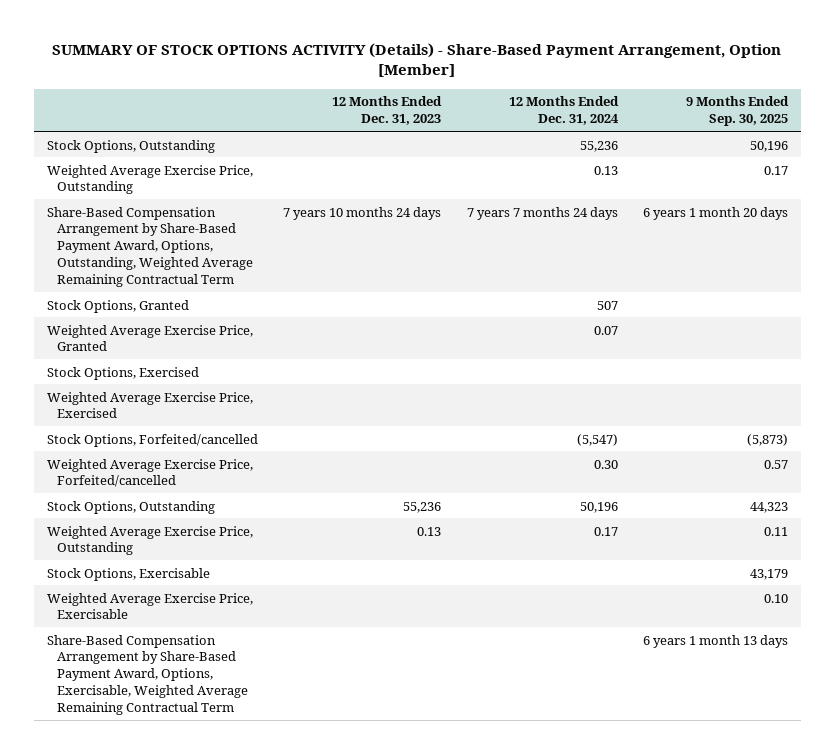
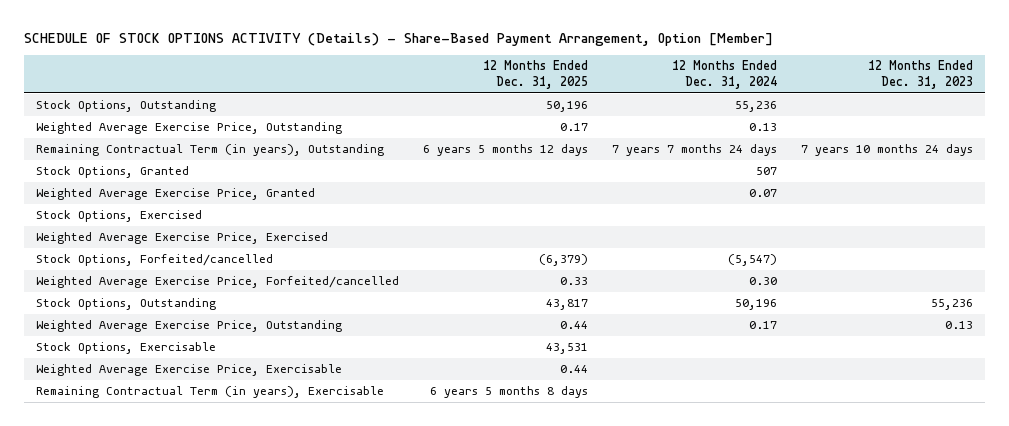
- SUMMARY OF STOCK OPTIONS ACTIVITY (Details) - Share-Based Payment Arrangement, Option [Member]
+ SCHEDULE OF STOCK OPTIONS ACTIVITY (Details) - Share-Based Payment Arrangement, Option [Member]
- | 12 Months Ended Dec. 31, 2023 | 12 Months Ended Dec. 31, 2024 | 9 Months Ended Sep. 30, 2025
+ | 12 Months Ended Dec. 31, 2025 | 12 Months Ended Dec. 31, 2024 | 12 Months Ended Dec. 31, 2023
- Share-Based Compensation Arrangement by Share-Based Payment Award, Options, Outstanding, Weighted Average Remaining Contractual Term | 7 years 10 months 24 days | 7 years 7 months 24 days | 6 years 1 month 20 days
+ Remaining Contractual Term (in years), Outstanding | 6 years 5 months 12 days | 7 years 7 months 24 days | 7 years 10 months 24 days
- Share-Based Compensation Arrangement by Share-Based Payment Award, Options, Exercisable, Weighted Average Remaining Contractual Term | | | 6 years 1 month 13 days
+ Remaining Contractual Term (in years), Exercisable | 6 years 5 months 8 days | |

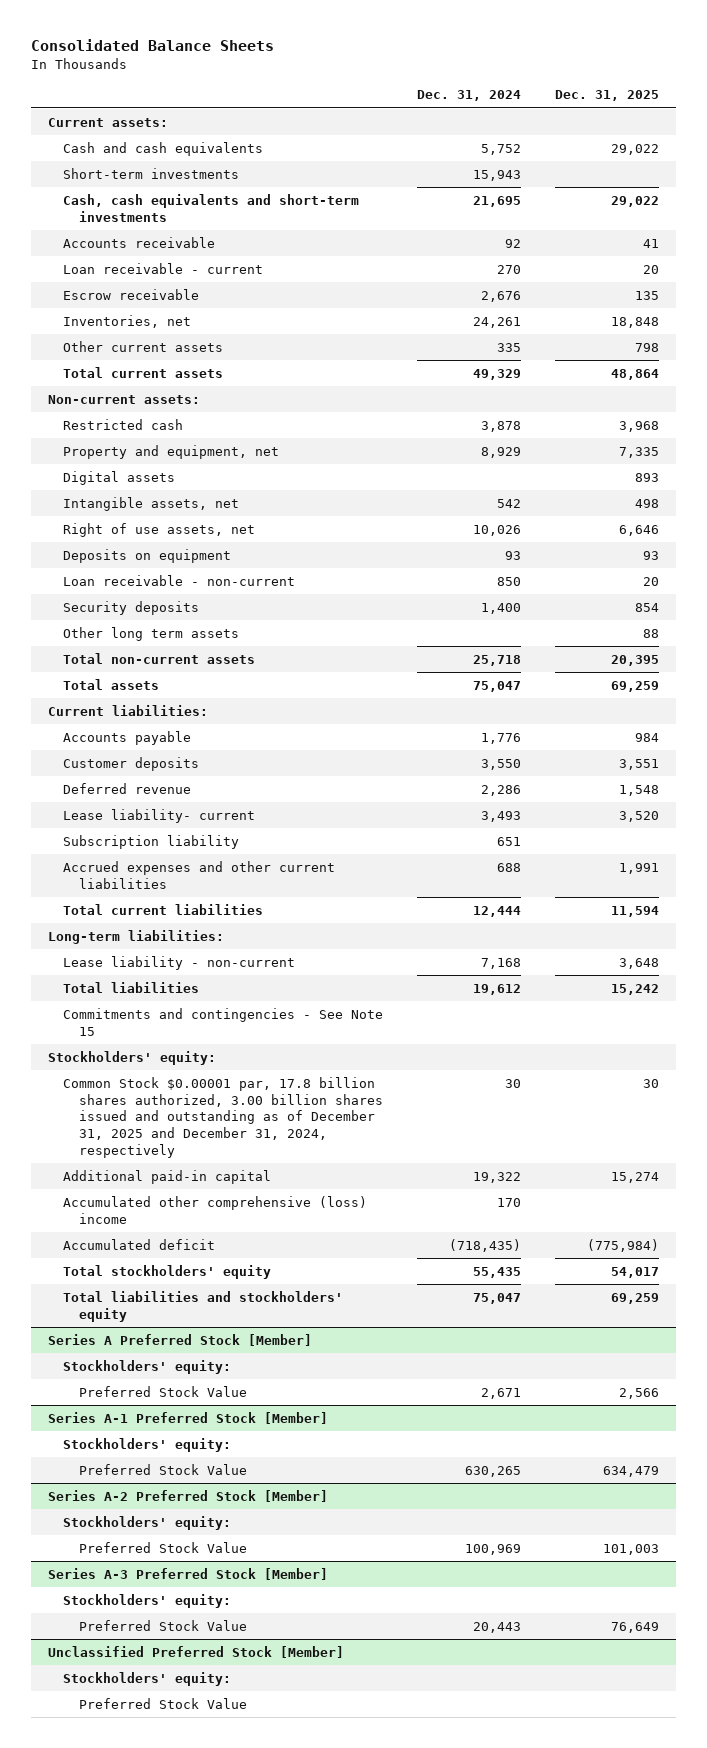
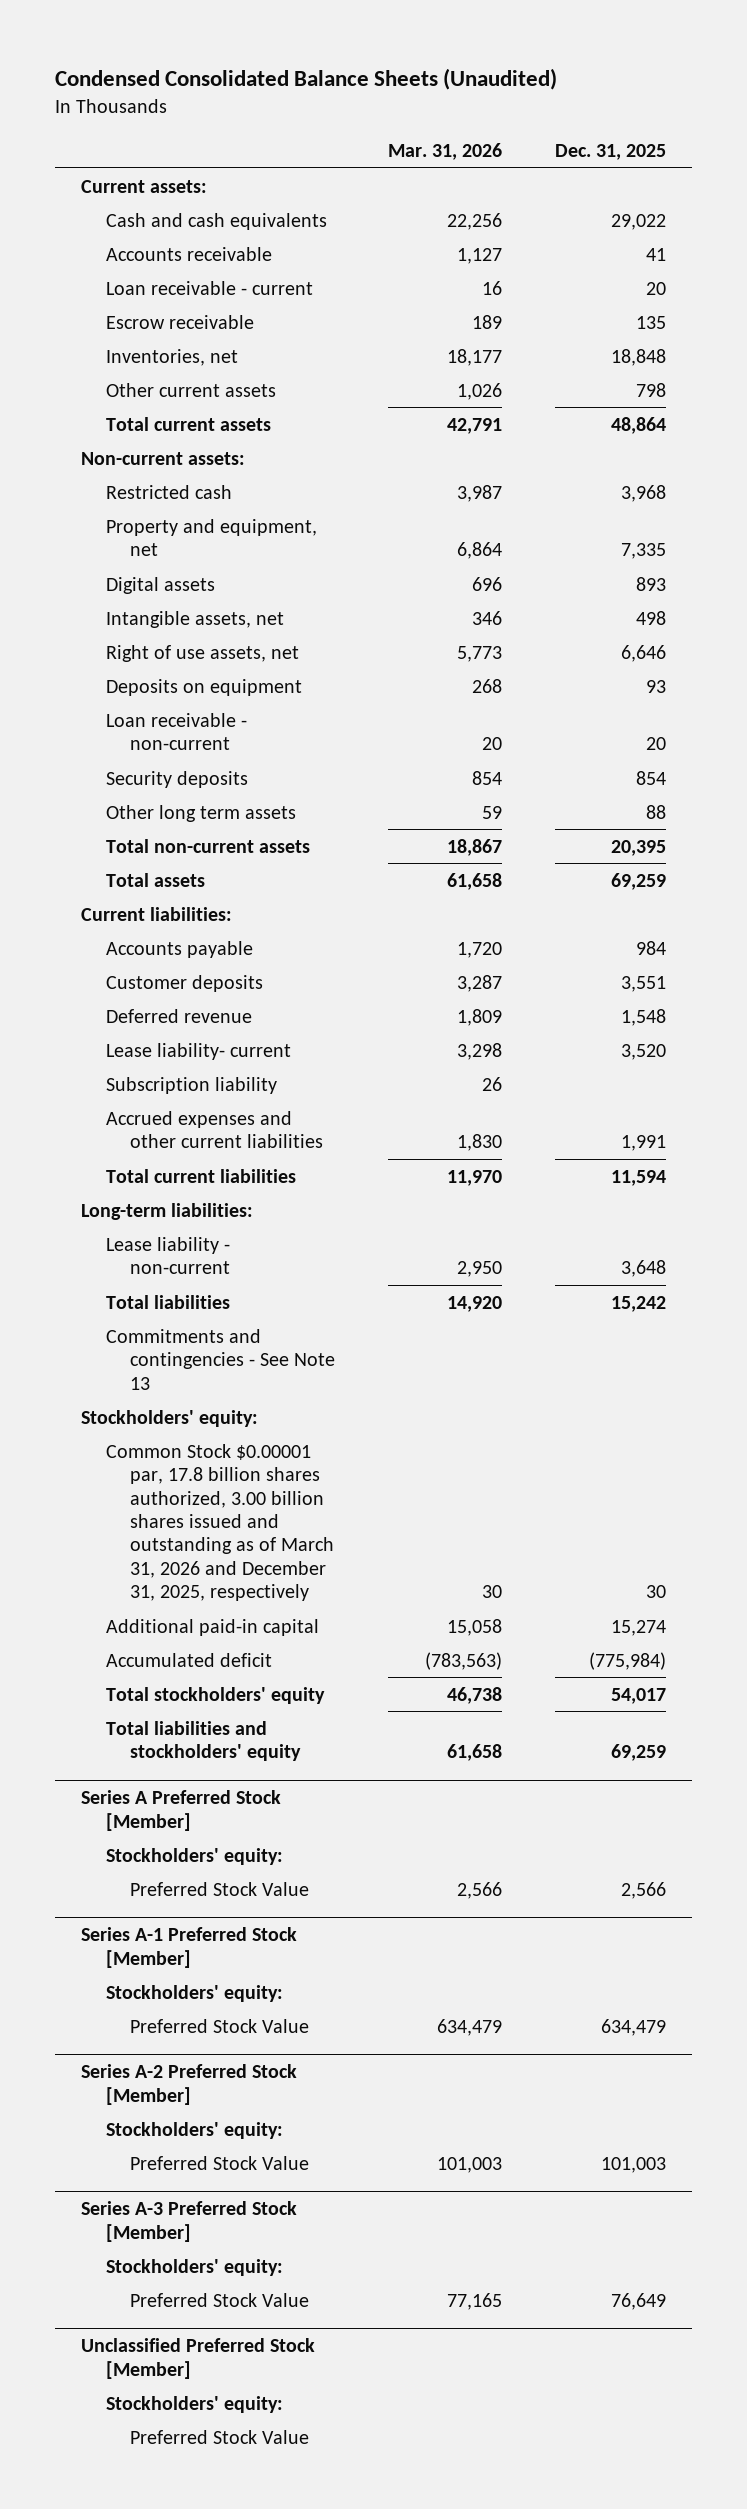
- Consolidated Balance Sheets
+ Condensed Consolidated Balance Sheets (Unaudited)
- | Dec. 31, 2024 | Dec. 31, 2025
+ | Mar. 31, 2026 | Dec. 31, 2025
- Short-term investments | 15,943 |
- Cash, cash equivalents and short-term investments | 21,695 | 29,022
- Commitments and contingencies - See Note 15
+ Commitments and contingencies - See Note 13
- Common Stock $0.00001 par, 17.8 billion shares authorized, 3.00 billion shares issued and outstanding as of December 31, 2025 and December 31, 2024, respectively | 30 | 30
+ Common Stock $0.00001 par, 17.8 billion shares authorized, 3.00 billion shares issued and outstanding as of March 31, 2026 and December 31, 2025, respectively | 30 | 30
- Accumulated other comprehensive (loss) income | 170 |

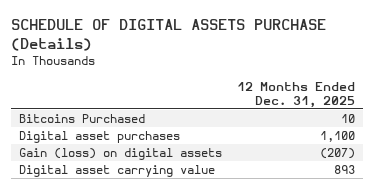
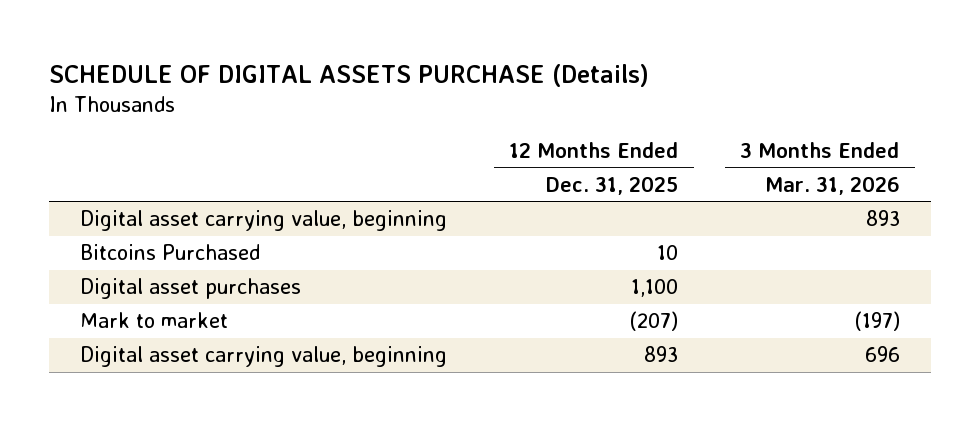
- | 12 Months Ended Dec. 31, 2025
+ | 12 Months Ended Dec. 31, 2025 | 3 Months Ended Mar. 31, 2026
+ Digital asset carrying value, beginning | | 893
- Gain (loss) on digital assets | (207)
- Digital asset carrying value | 893
+ Mark to market | (207) | (197)
+ Digital asset carrying value, beginning | 893 | 696

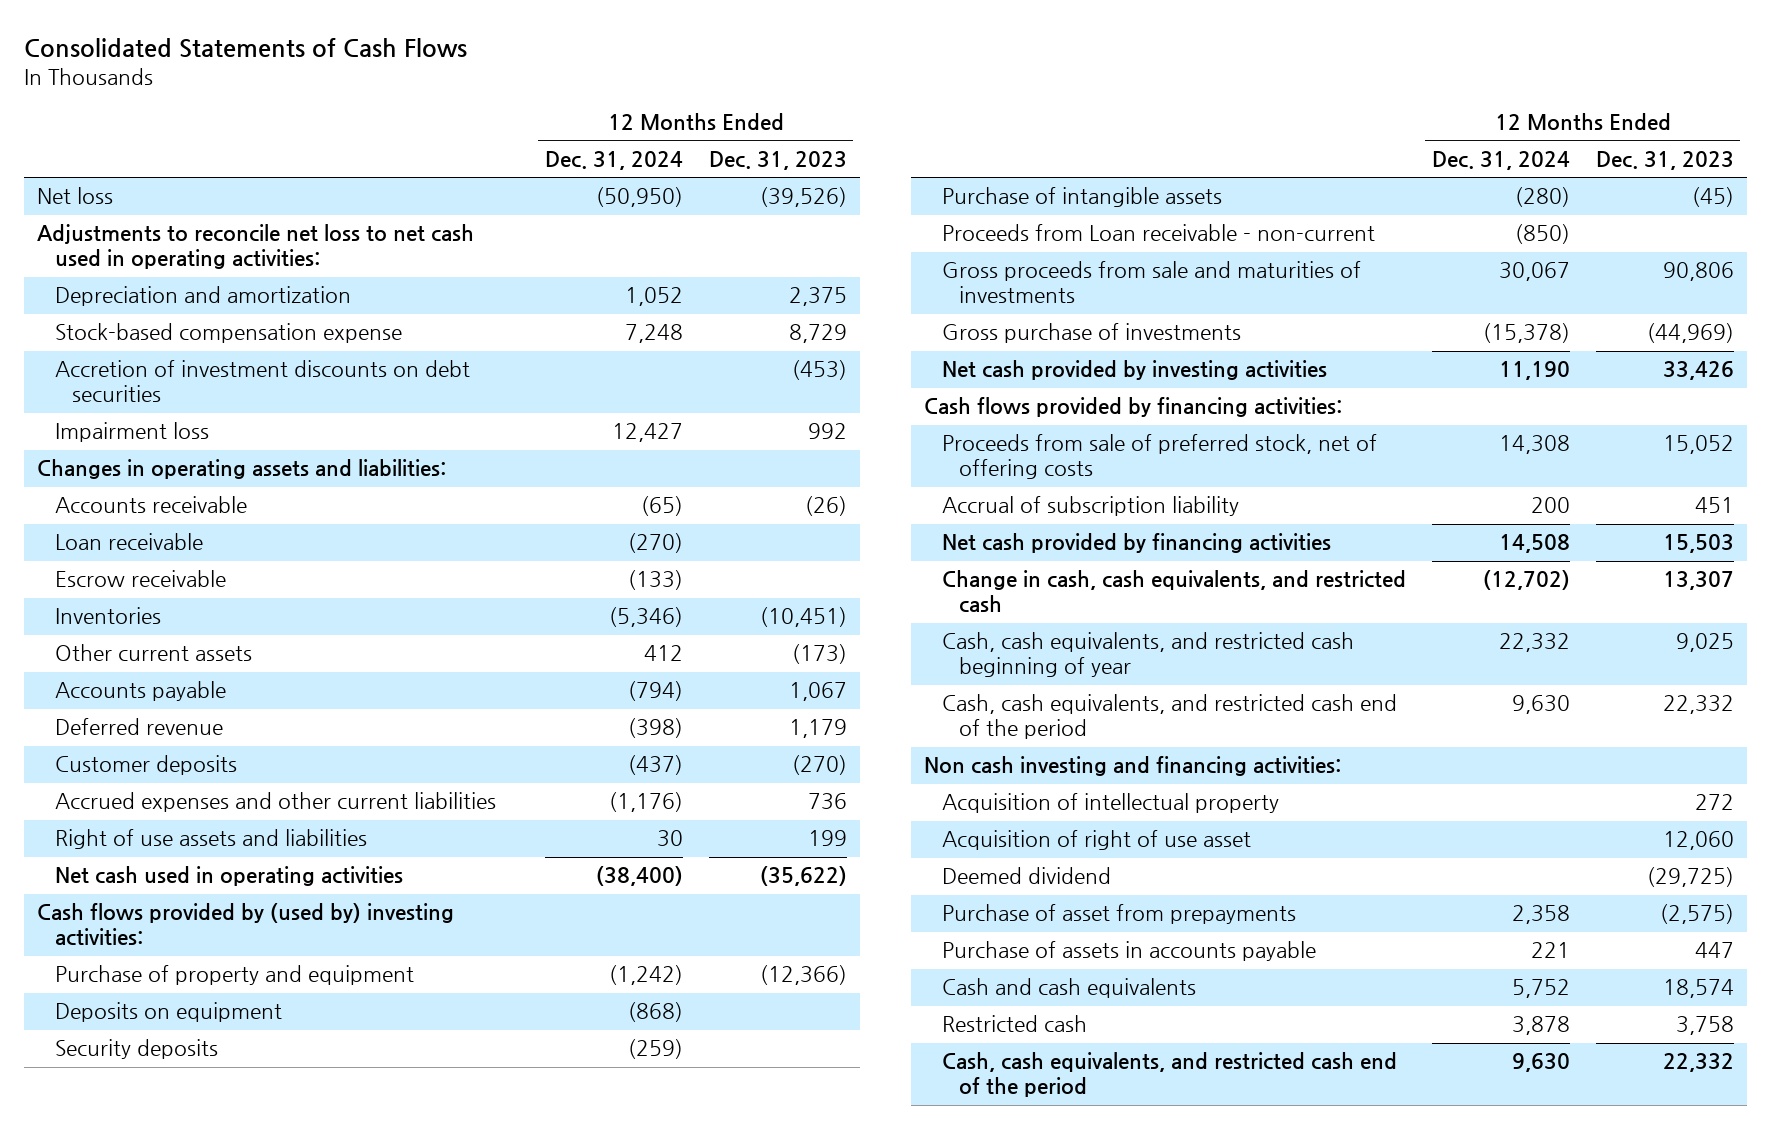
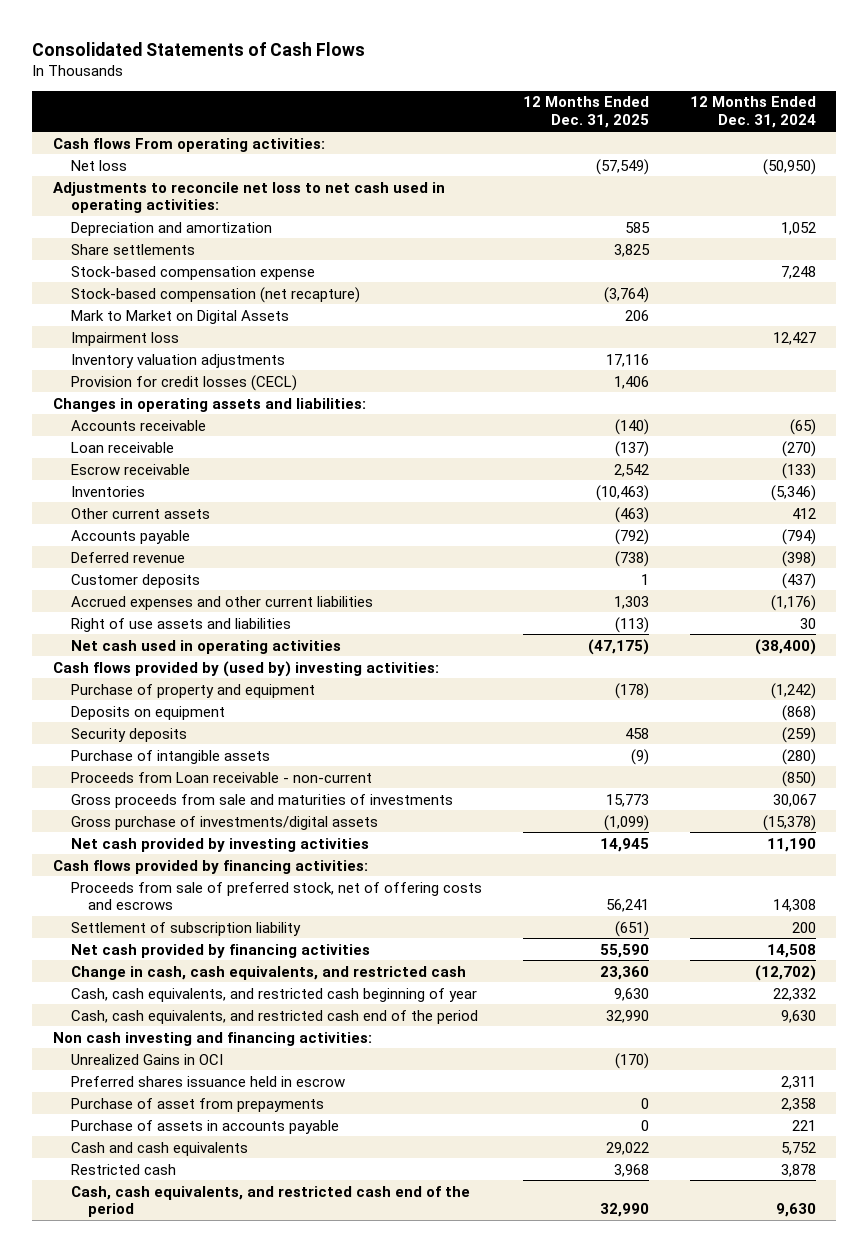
- | 12 Months Ended Dec. 31, 2024 | 12 Months Ended Dec. 31, 2023
+ | 12 Months Ended Dec. 31, 2025 | 12 Months Ended Dec. 31, 2024
+ Cash flows From operating activities:
+ Share settlements | 3,825 |
- Accretion of investment discounts on debt securities | | (453)
+ Stock-based compensation (net recapture) | (3,764) |
+ Mark to Market on Digital Assets | 206 |
+ Inventory valuation adjustments | 17,116 |
+ Provision for credit losses (CECL) | 1,406 |
- Gross purchase of investments | (15,378) | (44,969)
+ Gross purchase of investments/digital assets | (1,099) | (15,378)
- Proceeds from sale of preferred stock, net of offering costs | 14,308 | 15,052
- Accrual of subscription liability | 200 | 451
+ Proceeds from sale of preferred stock, net of offering costs and escrows | 56,241 | 14,308
+ Settlement of subscription liability | (651) | 200
- Acquisition of intellectual property | | 272
- Acquisition of right of use asset | | 12,060
- Deemed dividend | | (29,725)
+ Unrealized Gains in OCI | (170) |
+ Preferred shares issuance held in escrow | | 2,311

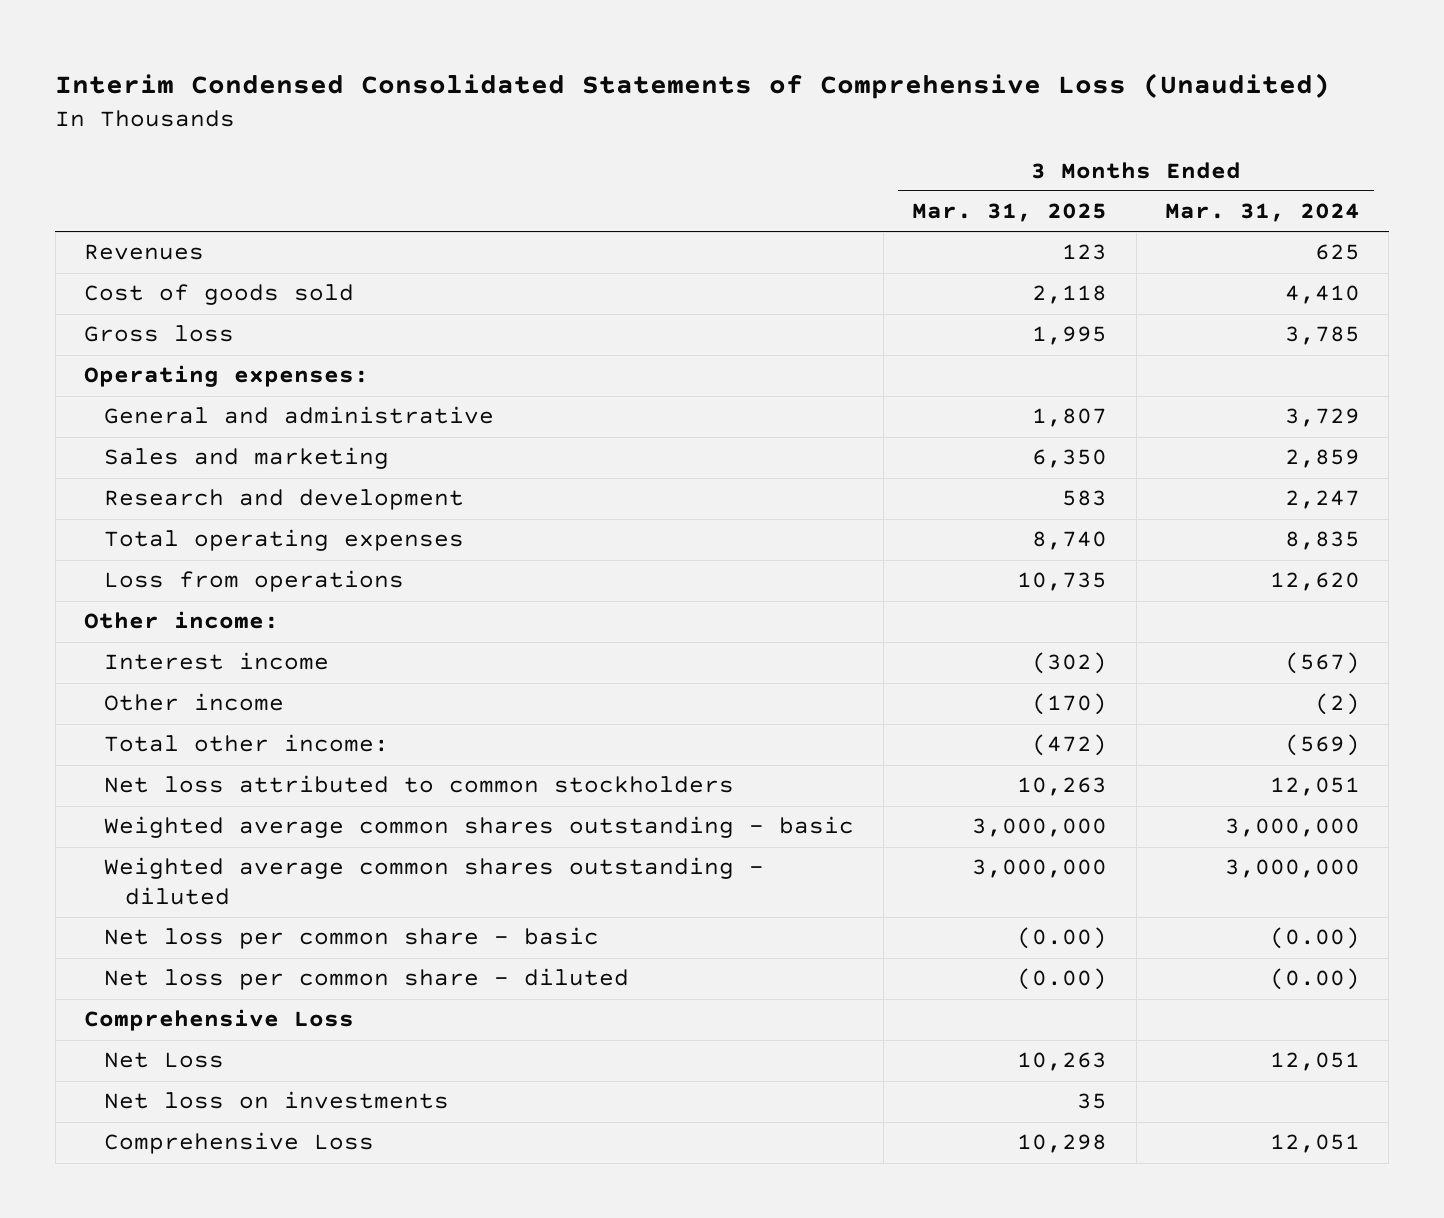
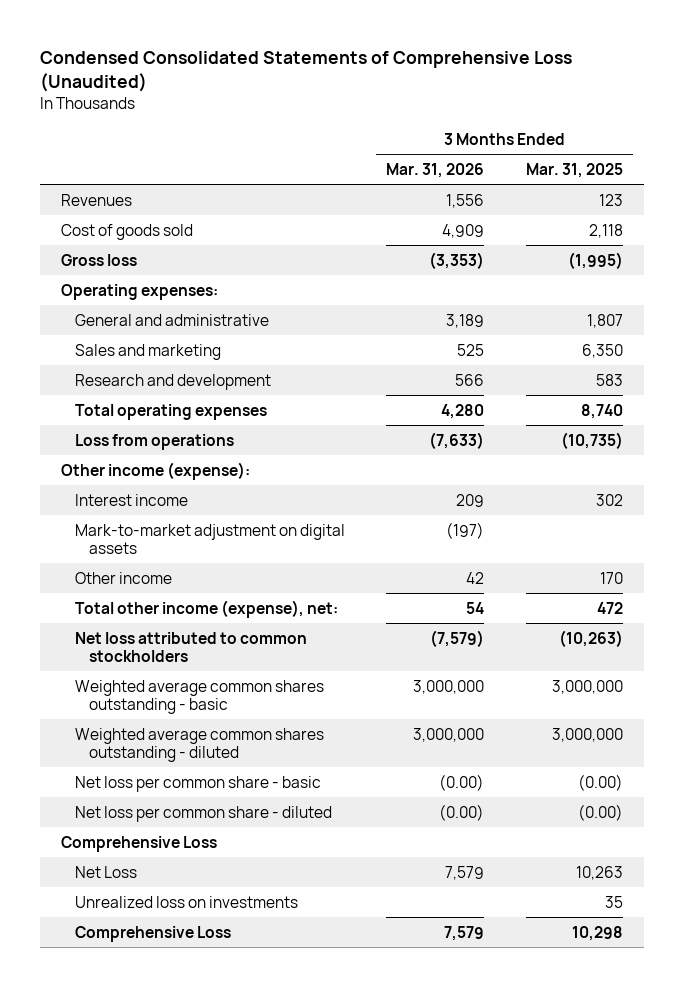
- Interim Condensed Consolidated Statements of Comprehensive Loss (Unaudited)
+ Condensed Consolidated Statements of Comprehensive Loss (Unaudited)
- | 3 Months Ended Mar. 31, 2025 | 3 Months Ended Mar. 31, 2024
+ | 3 Months Ended Mar. 31, 2026 | 3 Months Ended Mar. 31, 2025
- Gross loss | 1,995 | 3,785
+ Gross loss | (3,353) | (1,995)
- Loss from operations | 10,735 | 12,620
- Other income:
- Interest income | (302) | (567)
- Other income | (170) | (2)
- Total other income: | (472) | (569)
- Net loss attributed to common stockholders | 10,263 | 12,051
+ Loss from operations | (7,633) | (10,735)
+ Other income (expense):
+ Interest income | 209 | 302
+ Mark-to-market adjustment on digital assets | (197) |
+ Other income | 42 | 170
+ Total other income (expense), net: | 54 | 472
+ Net loss attributed to common stockholders | (7,579) | (10,263)
- Net loss on investments | 35 |
+ Unrealized loss on investments | | 35

